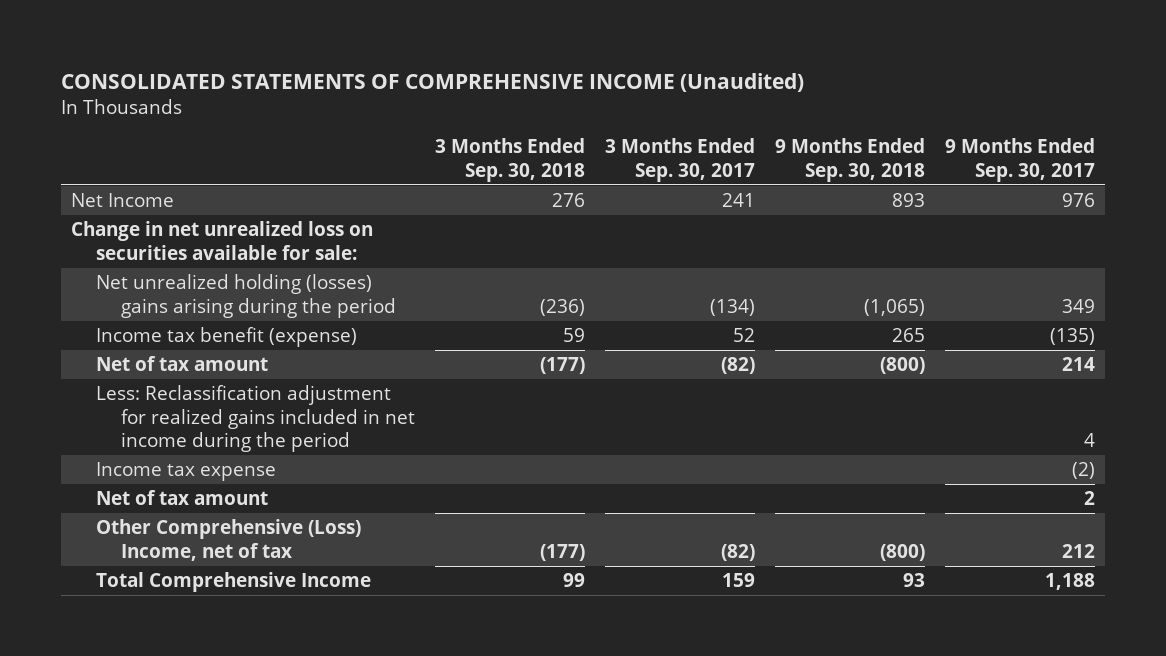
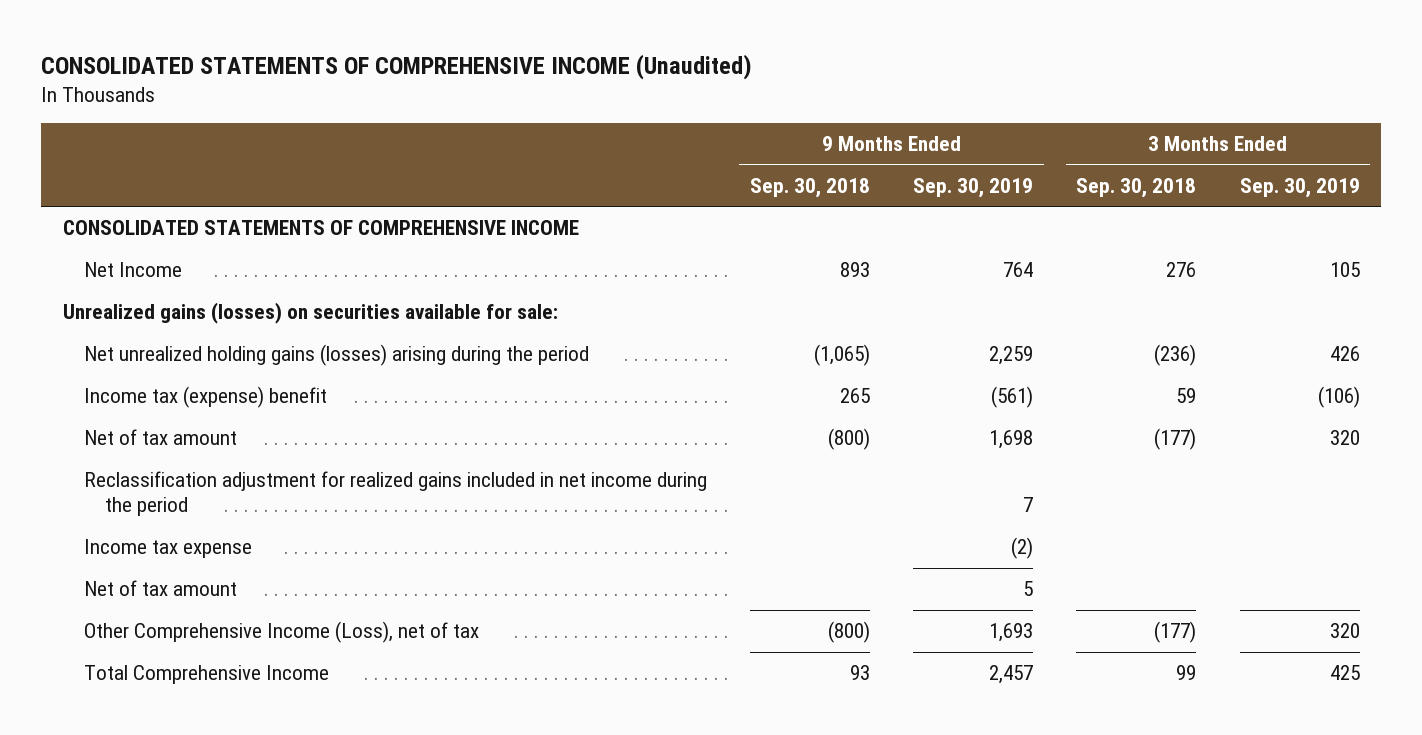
- | 3 Months Ended Sep. 30, 2018 | 3 Months Ended Sep. 30, 2017 | 9 Months Ended Sep. 30, 2018 | 9 Months Ended Sep. 30, 2017
+ | 9 Months Ended Sep. 30, 2018 | 9 Months Ended Sep. 30, 2019 | 3 Months Ended Sep. 30, 2018 | 3 Months Ended Sep. 30, 2019
+ CONSOLIDATED STATEMENTS OF COMPREHENSIVE INCOME
- Change in net unrealized loss on securities available for sale:
- Net unrealized holding (losses) gains arising during the period | (236) | (134) | (1,065) | 349
- Income tax benefit (expense) | 59 | 52 | 265 | (135)
+ Unrealized gains (losses) on securities available for sale:
+ Net unrealized holding gains (losses) arising during the period | (1,065) | 2,259 | (236) | 426
+ Income tax (expense) benefit | 265 | (561) | 59 | (106)
- Less: Reclassification adjustment for realized gains included in net income during the period | | | | 4
+ Reclassification adjustment for realized gains included in net income during the period | | 7 | |
- Other Comprehensive (Loss) Income, net of tax | (177) | (82) | (800) | 212
+ Other Comprehensive Income (Loss), net of tax | (800) | 1,693 | (177) | 320

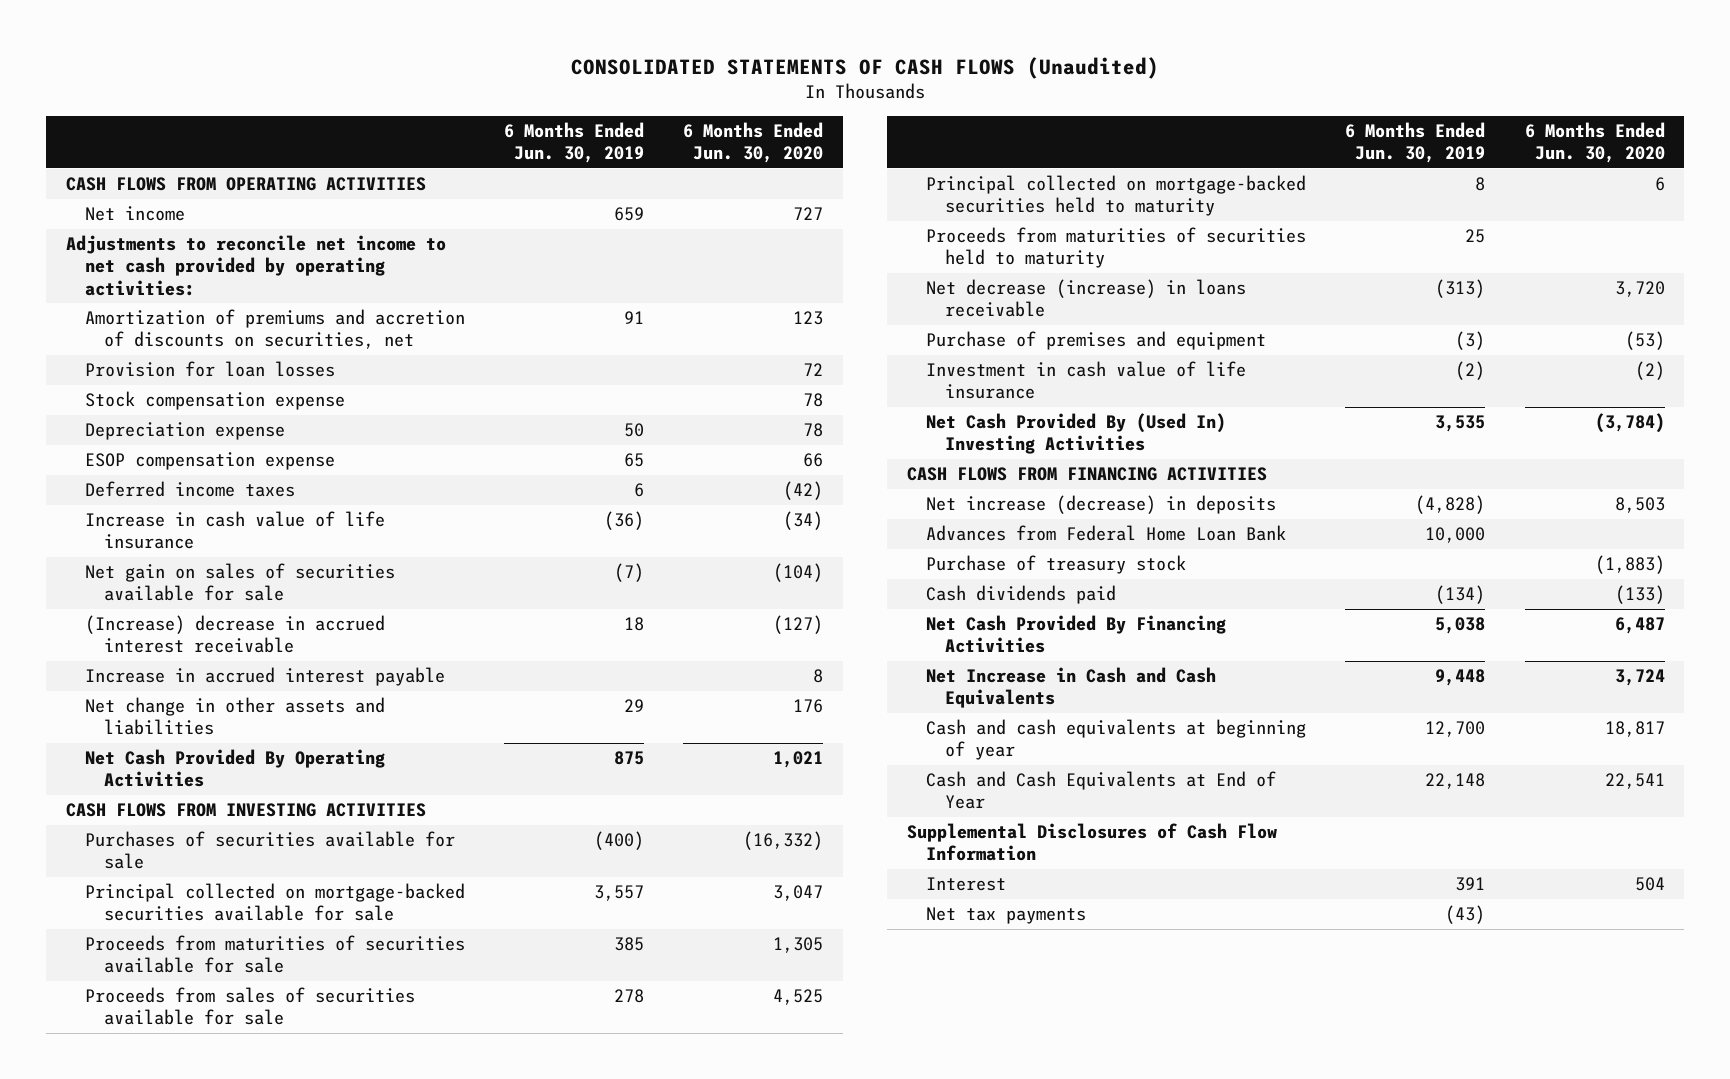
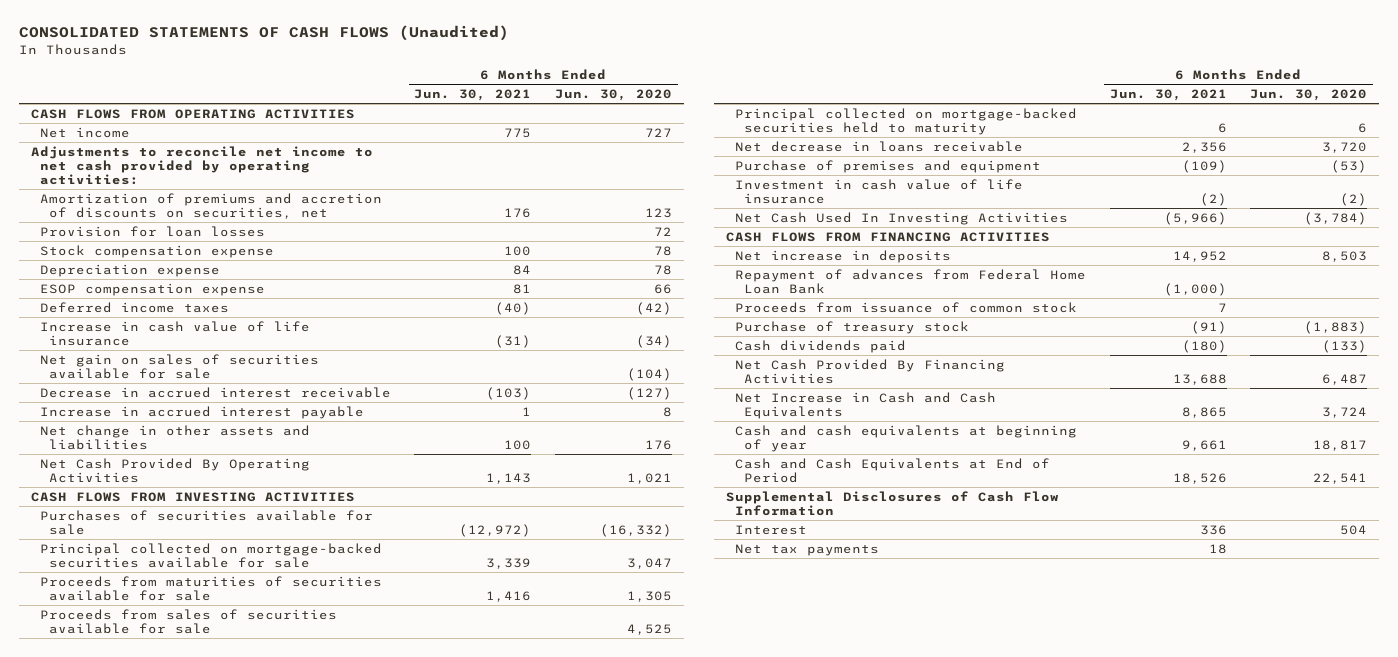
- | 6 Months Ended Jun. 30, 2019 | 6 Months Ended Jun. 30, 2020
+ | 6 Months Ended Jun. 30, 2021 | 6 Months Ended Jun. 30, 2020
- (Increase) decrease in accrued interest receivable | 18 | (127)
+ Decrease in accrued interest receivable | (103) | (127)
- Proceeds from maturities of securities held to maturity | 25 |
- Net decrease (increase) in loans receivable | (313) | 3,720
+ Net decrease in loans receivable | 2,356 | 3,720
- Net Cash Provided By (Used In) Investing Activities | 3,535 | (3,784)
+ Net Cash Used In Investing Activities | (5,966) | (3,784)
- Net increase (decrease) in deposits | (4,828) | 8,503
- Advances from Federal Home Loan Bank | 10,000 |
+ Net increase in deposits | 14,952 | 8,503
+ Repayment of advances from Federal Home Loan Bank | (1,000) |
+ Proceeds from issuance of common stock | 7 |
- Cash and Cash Equivalents at End of Year | 22,148 | 22,541
+ Cash and Cash Equivalents at End of Period | 18,526 | 22,541

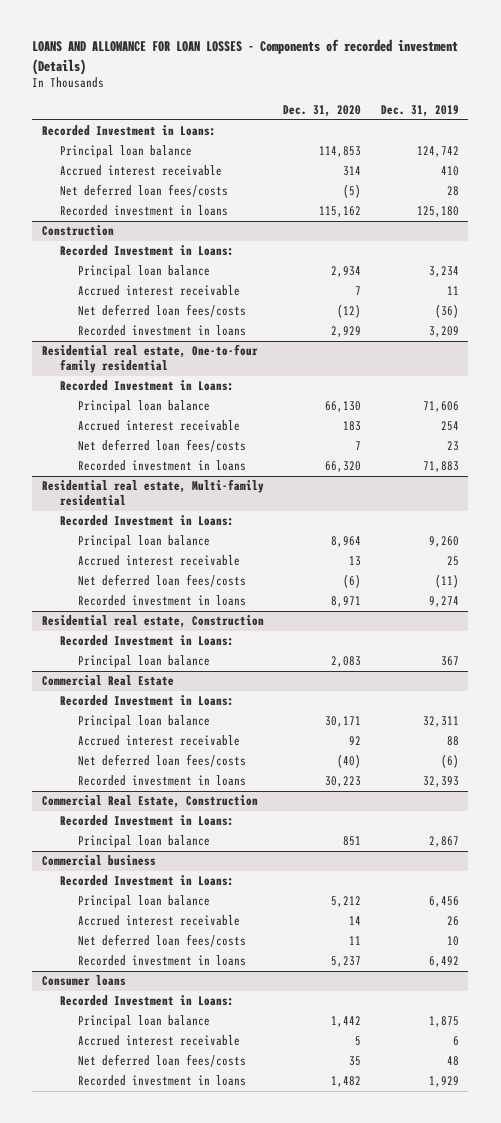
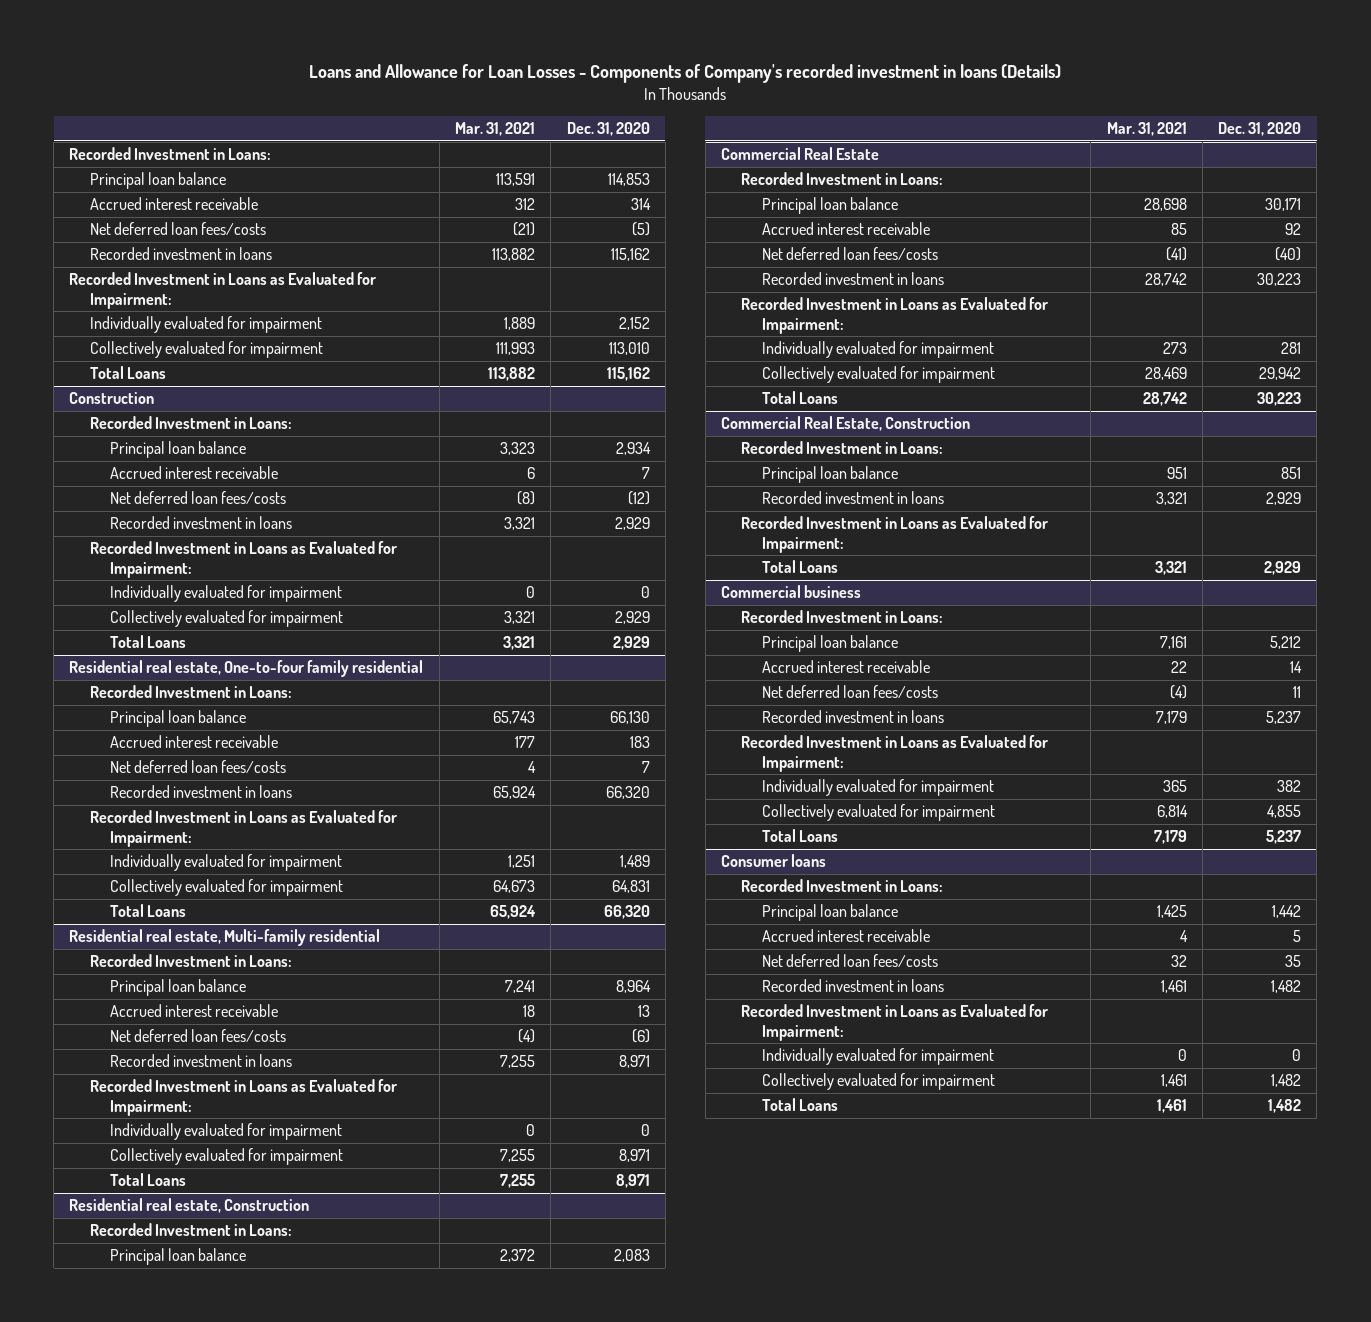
- LOANS AND ALLOWANCE FOR LOAN LOSSES - Components of recorded investment (Details)
+ Loans and Allowance for Loan Losses - Components of Company's recorded investment in loans (Details)
- | Dec. 31, 2020 | Dec. 31, 2019
+ | Mar. 31, 2021 | Dec. 31, 2020
+ Recorded Investment in Loans as Evaluated for Impairment:
+ Individually evaluated for impairment | 1,889 | 2,152
+ Collectively evaluated for impairment | 111,993 | 113,010
+ Total Loans | 113,882 | 115,162
@ Construction
+ Recorded Investment in Loans as Evaluated for Impairment:
+ Individually evaluated for impairment | 0 | 0
+ Collectively evaluated for impairment | 3,321 | 2,929
+ Total Loans | 3,321 | 2,929
@ Residential real estate, One-to-four family residential
+ Recorded Investment in Loans as Evaluated for Impairment:
+ Individually evaluated for impairment | 1,251 | 1,489
+ Collectively evaluated for impairment | 64,673 | 64,831
+ Total Loans | 65,924 | 66,320
@ Residential real estate, Multi-family residential
+ Recorded Investment in Loans as Evaluated for Impairment:
+ Individually evaluated for impairment | 0 | 0
+ Collectively evaluated for impairment | 7,255 | 8,971
+ Total Loans | 7,255 | 8,971
@ Commercial Real Estate
+ Recorded Investment in Loans as Evaluated for Impairment:
+ Individually evaluated for impairment | 273 | 281
+ Collectively evaluated for impairment | 28,469 | 29,942
+ Total Loans | 28,742 | 30,223
@ Commercial Real Estate, Construction
+ Recorded investment in loans | 3,321 | 2,929
+ Recorded Investment in Loans as Evaluated for Impairment:
+ Total Loans | 3,321 | 2,929
@ Commercial business
+ Recorded Investment in Loans as Evaluated for Impairment:
+ Individually evaluated for impairment | 365 | 382
+ Collectively evaluated for impairment | 6,814 | 4,855
+ Total Loans | 7,179 | 5,237
@ Consumer loans
+ Recorded Investment in Loans as Evaluated for Impairment:
+ Individually evaluated for impairment | 0 | 0
+ Collectively evaluated for impairment | 1,461 | 1,482
+ Total Loans | 1,461 | 1,482

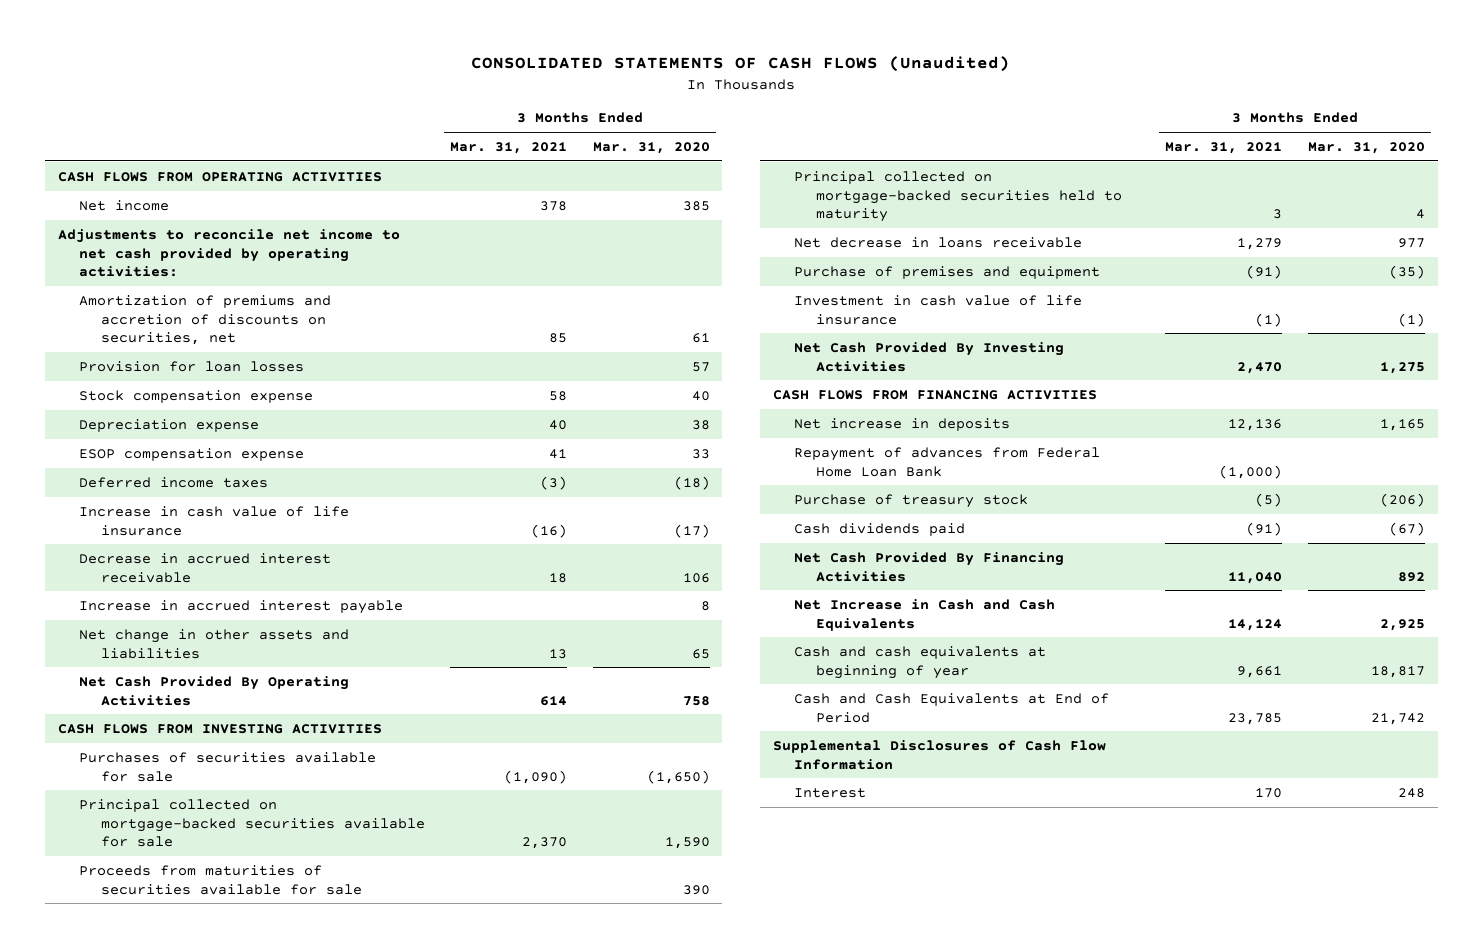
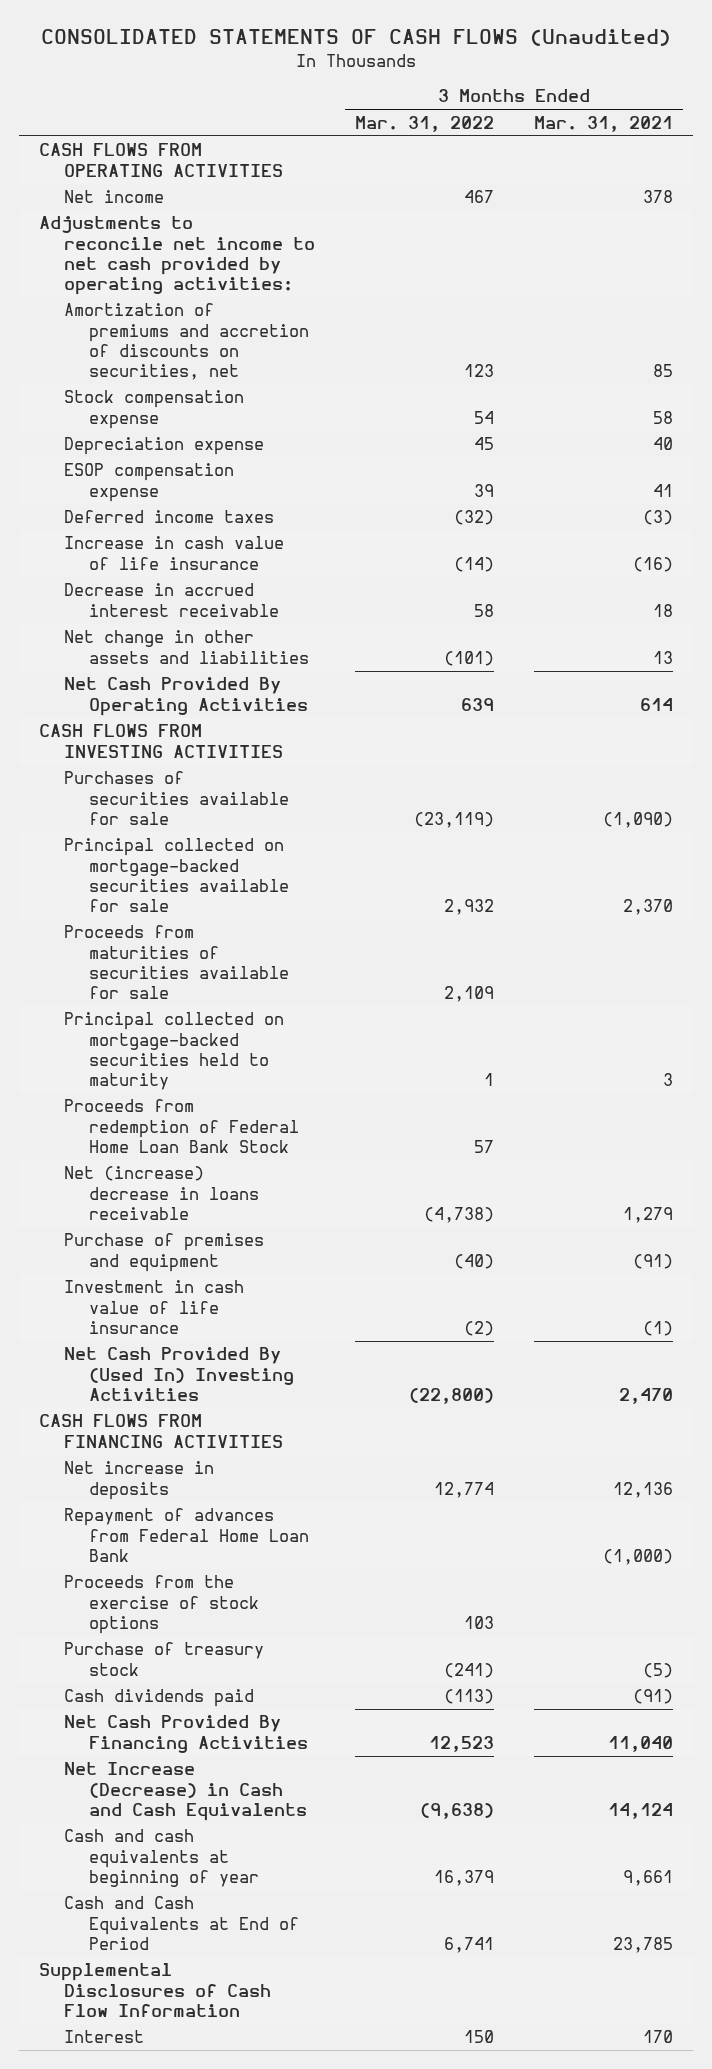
- | 3 Months Ended Mar. 31, 2021 | 3 Months Ended Mar. 31, 2020
+ | 3 Months Ended Mar. 31, 2022 | 3 Months Ended Mar. 31, 2021
- Provision for loan losses | | 57
- Increase in accrued interest payable | | 8
- Net decrease in loans receivable | 1,279 | 977
+ Proceeds from redemption of Federal Home Loan Bank Stock | 57 |
+ Net (increase) decrease in loans receivable | (4,738) | 1,279
- Net Cash Provided By Investing Activities | 2,470 | 1,275
+ Net Cash Provided By (Used In) Investing Activities | (22,800) | 2,470
+ Proceeds from the exercise of stock options | 103 |
- Net Increase in Cash and Cash Equivalents | 14,124 | 2,925
+ Net Increase (Decrease) in Cash and Cash Equivalents | (9,638) | 14,124

